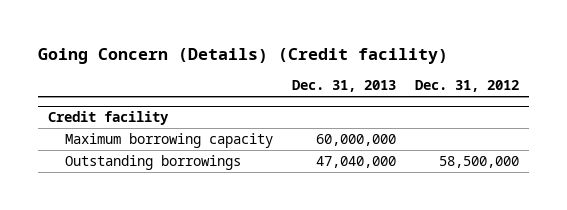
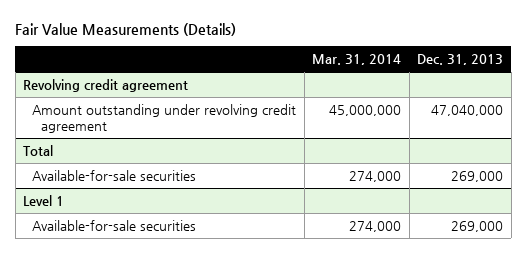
- Going Concern (Details) (Credit facility)
+ Fair Value Measurements (Details)
- | Dec. 31, 2013 | Dec. 31, 2012
+ | Mar. 31, 2014 | Dec. 31, 2013
- Credit facility
- Maximum borrowing capacity | 60,000,000 |
- Outstanding borrowings | 47,040,000 | 58,500,000
+ Revolving credit agreement
+ Amount outstanding under revolving credit agreement | 45,000,000 | 47,040,000
+ Total
+ Available-for-sale securities | 274,000 | 269,000
+ Level 1
+ Available-for-sale securities | 274,000 | 269,000

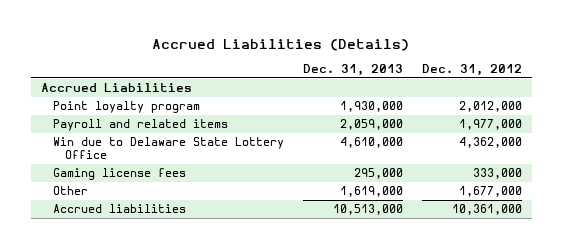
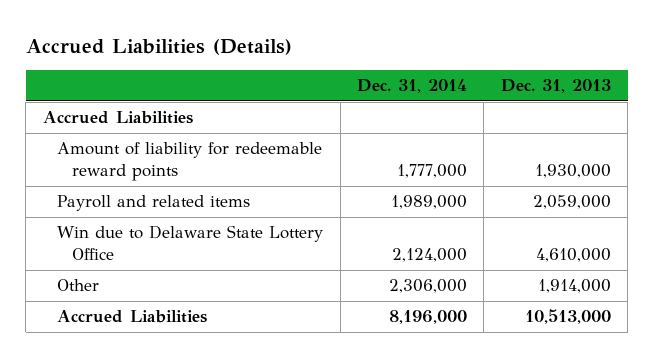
- | Dec. 31, 2013 | Dec. 31, 2012
+ | Dec. 31, 2014 | Dec. 31, 2013
- Point loyalty program | 1,930,000 | 2,012,000
+ Amount of liability for redeemable reward points | 1,777,000 | 1,930,000
- Gaming license fees | 295,000 | 333,000
- Other | 1,619,000 | 1,677,000
- Accrued liabilities | 10,513,000 | 10,361,000
+ Other | 2,306,000 | 1,914,000
+ Accrued Liabilities | 8,196,000 | 10,513,000

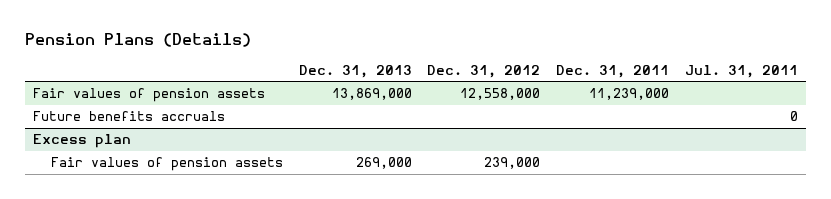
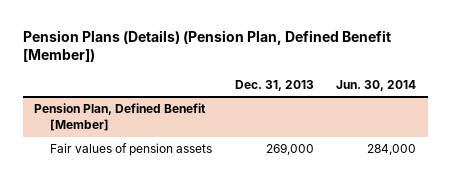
- Pension Plans (Details)
+ Pension Plans (Details) (Pension Plan, Defined Benefit [Member])
- | Dec. 31, 2013 | Dec. 31, 2012 | Dec. 31, 2011 | Jul. 31, 2011
+ | Dec. 31, 2013 | Jun. 30, 2014
- Fair values of pension assets | 13,869,000 | 12,558,000 | 11,239,000 |
- Future benefits accruals | | | | 0
- Excess plan
+ Pension Plan, Defined Benefit [Member]

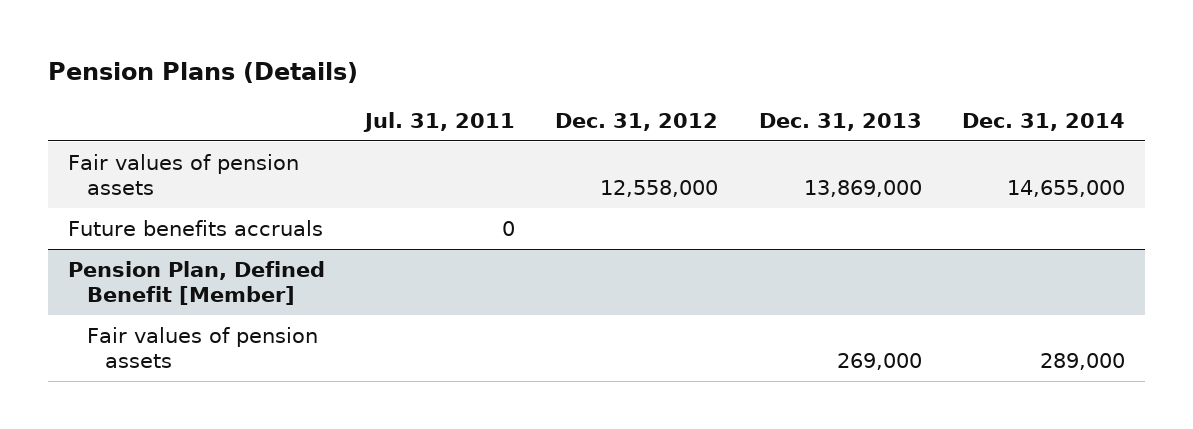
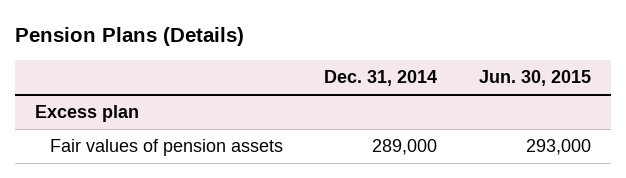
- | Jul. 31, 2011 | Dec. 31, 2012 | Dec. 31, 2013 | Dec. 31, 2014
+ | Dec. 31, 2014 | Jun. 30, 2015
- Fair values of pension assets | | 12,558,000 | 13,869,000 | 14,655,000
- Future benefits accruals | 0 | | |
- Pension Plan, Defined Benefit [Member]
+ Excess plan

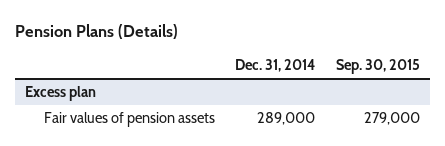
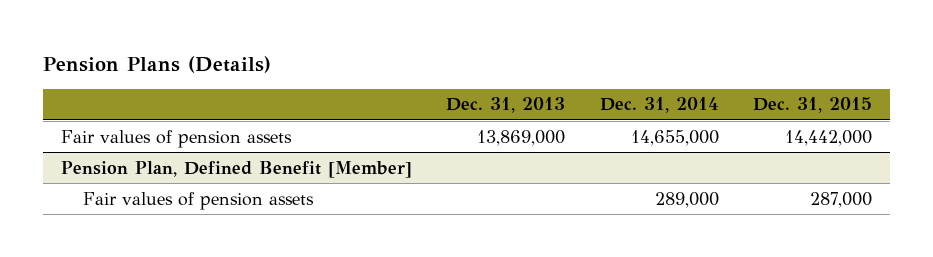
- | Dec. 31, 2014 | Sep. 30, 2015
+ | Dec. 31, 2013 | Dec. 31, 2014 | Dec. 31, 2015
- Excess plan
+ Fair values of pension assets | 13,869,000 | 14,655,000 | 14,442,000
+ Pension Plan, Defined Benefit [Member]

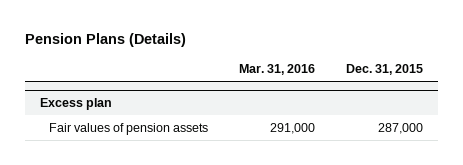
- | Dec. 31, 2013 | Dec. 31, 2014 | Dec. 31, 2015
+ | Mar. 31, 2016 | Dec. 31, 2015
- Fair values of pension assets | 13,869,000 | 14,655,000 | 14,442,000
- Pension Plan, Defined Benefit [Member]
+ Excess plan

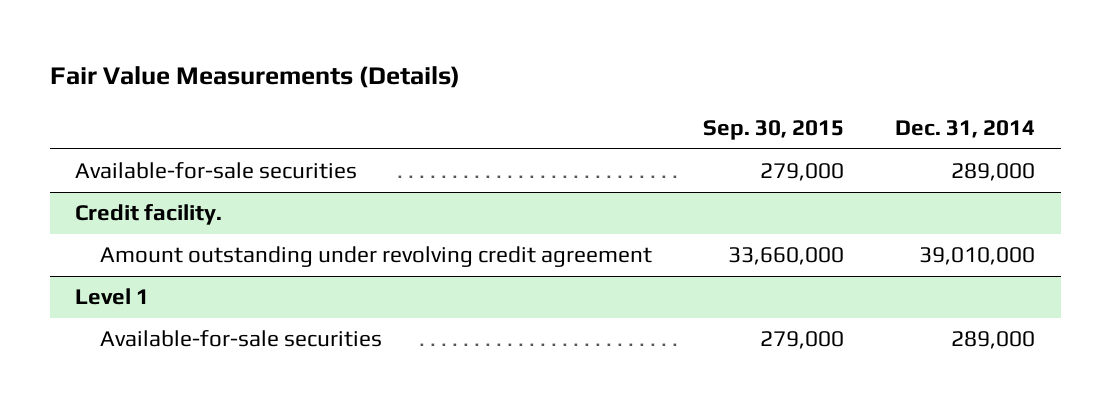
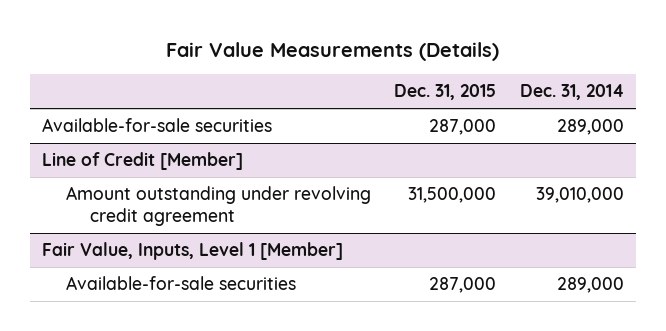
- | Sep. 30, 2015 | Dec. 31, 2014
+ | Dec. 31, 2015 | Dec. 31, 2014
- Credit facility.
+ Line of Credit [Member]
- Level 1
+ Fair Value, Inputs, Level 1 [Member]

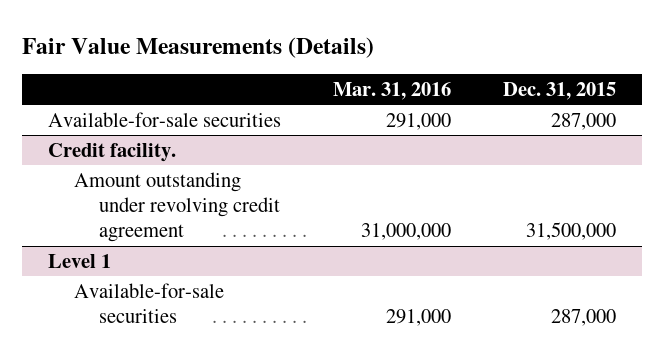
- | Dec. 31, 2015 | Dec. 31, 2014
+ | Mar. 31, 2016 | Dec. 31, 2015
- Line of Credit [Member]
+ Credit facility.
- Fair Value, Inputs, Level 1 [Member]
+ Level 1

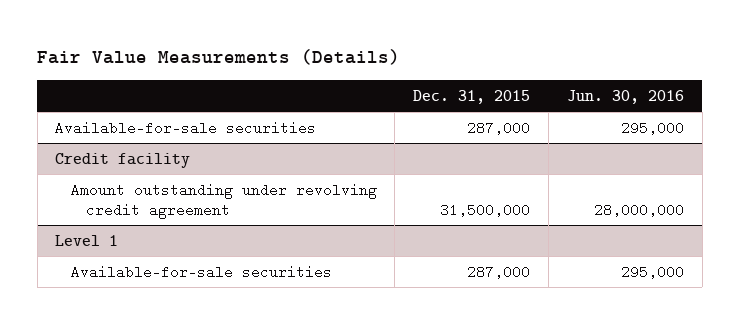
- | Mar. 31, 2016 | Dec. 31, 2015
+ | Dec. 31, 2015 | Jun. 30, 2016
- Credit facility.
+ Credit facility

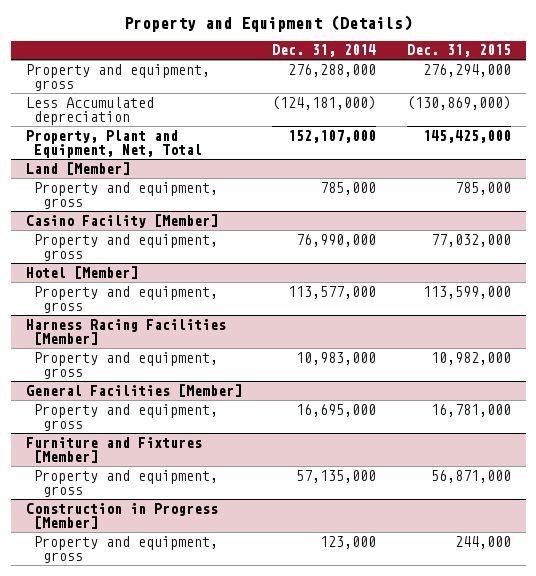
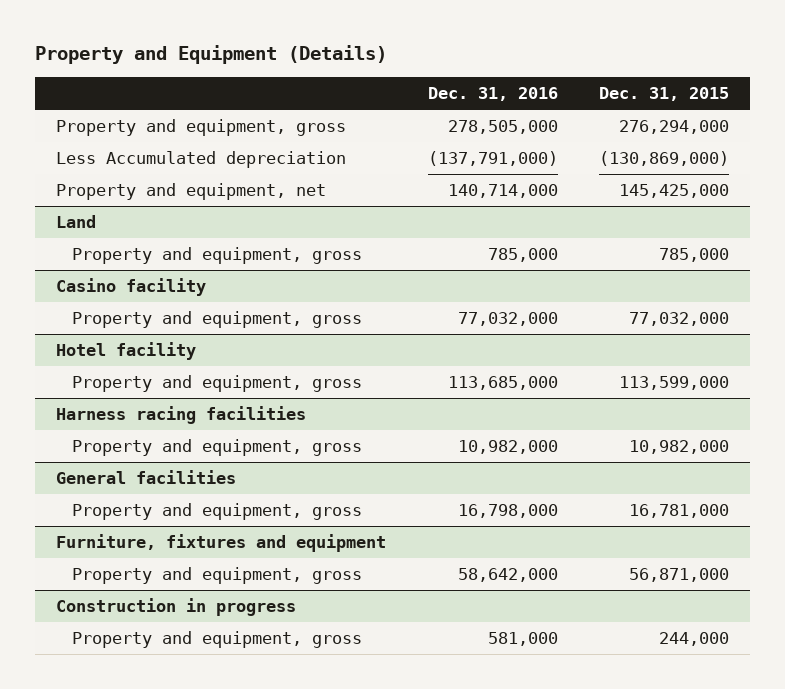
- | Dec. 31, 2014 | Dec. 31, 2015
+ | Dec. 31, 2016 | Dec. 31, 2015
- Property, Plant and Equipment, Net, Total | 152,107,000 | 145,425,000
- Land [Member]
+ Property and equipment, net | 140,714,000 | 145,425,000
+ Land
- Casino Facility [Member]
+ Casino facility
- Hotel [Member]
+ Hotel facility
- Harness Racing Facilities [Member]
+ Harness racing facilities
- General Facilities [Member]
+ General facilities
- Furniture and Fixtures [Member]
+ Furniture, fixtures and equipment
- Construction in Progress [Member]
+ Construction in progress

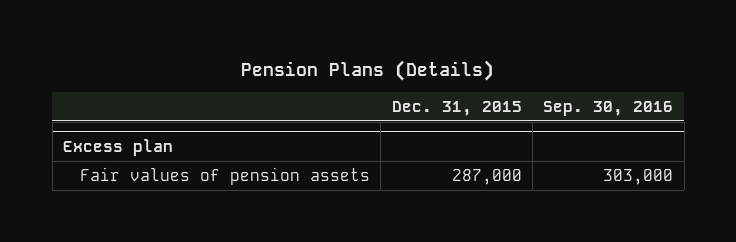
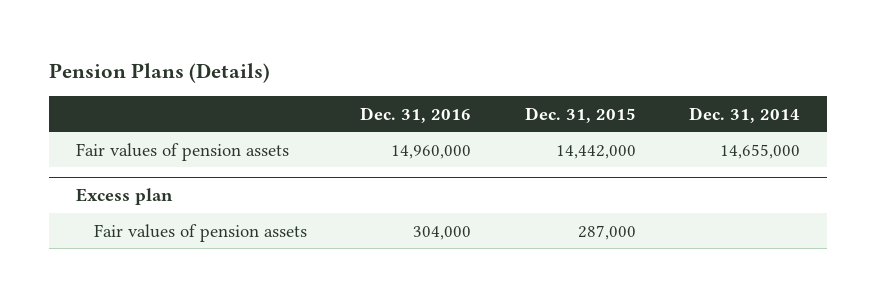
- | Dec. 31, 2015 | Sep. 30, 2016
+ | Dec. 31, 2016 | Dec. 31, 2015 | Dec. 31, 2014
+ Fair values of pension assets | 14,960,000 | 14,442,000 | 14,655,000

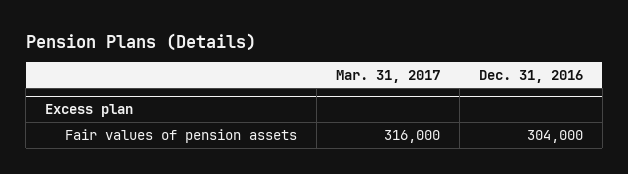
- | Dec. 31, 2016 | Dec. 31, 2015 | Dec. 31, 2014
+ | Mar. 31, 2017 | Dec. 31, 2016
- Fair values of pension assets | 14,960,000 | 14,442,000 | 14,655,000

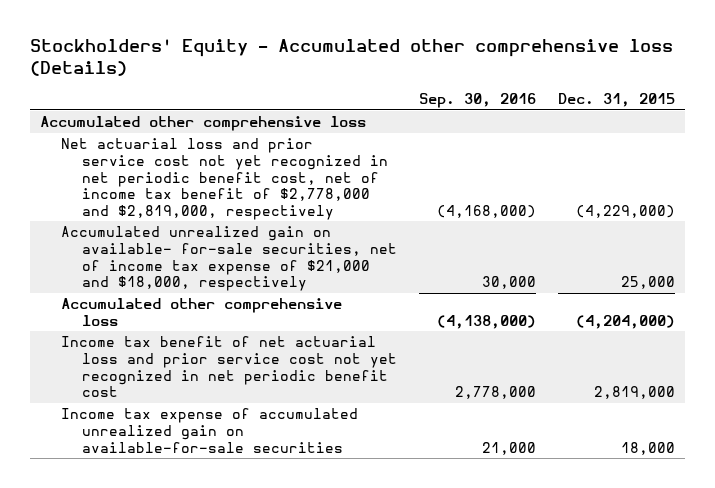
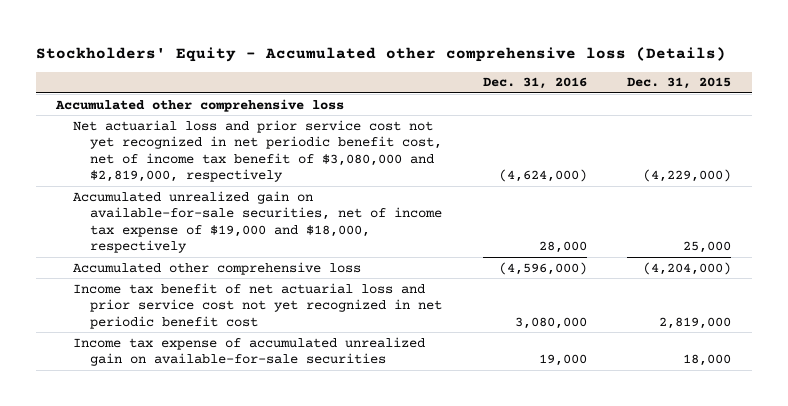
- | Sep. 30, 2016 | Dec. 31, 2015
+ | Dec. 31, 2016 | Dec. 31, 2015
- Net actuarial loss and prior service cost not yet recognized in net periodic benefit cost, net of income tax benefit of $2,778,000 and $2,819,000, respectively | (4,168,000) | (4,229,000)
- Accumulated unrealized gain on available- for-sale securities, net of income tax expense of $21,000 and $18,000, respectively | 30,000 | 25,000
+ Net actuarial loss and prior service cost not yet recognized in net periodic benefit cost, net of income tax benefit of $3,080,000 and $2,819,000, respectively | (4,624,000) | (4,229,000)
+ Accumulated unrealized gain on available-for-sale securities, net of income tax expense of $19,000 and $18,000, respectively | 28,000 | 25,000

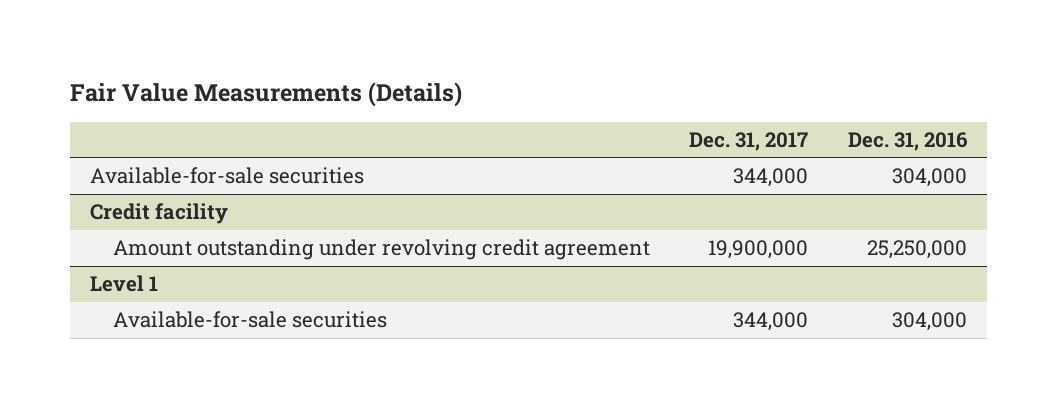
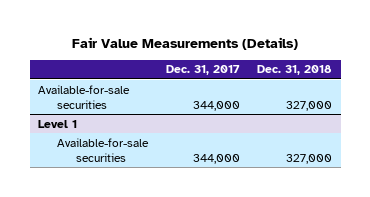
- | Dec. 31, 2017 | Dec. 31, 2016
+ | Dec. 31, 2017 | Dec. 31, 2018
- Credit facility
- Amount outstanding under revolving credit agreement | 19,900,000 | 25,250,000

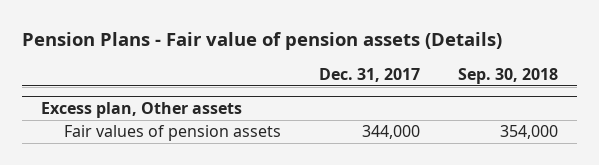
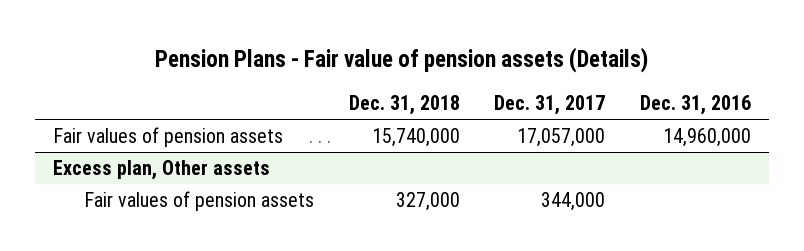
- | Dec. 31, 2017 | Sep. 30, 2018
+ | Dec. 31, 2018 | Dec. 31, 2017 | Dec. 31, 2016
+ Fair values of pension assets | 15,740,000 | 17,057,000 | 14,960,000

